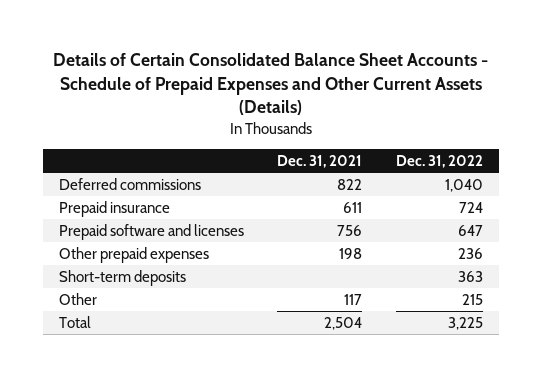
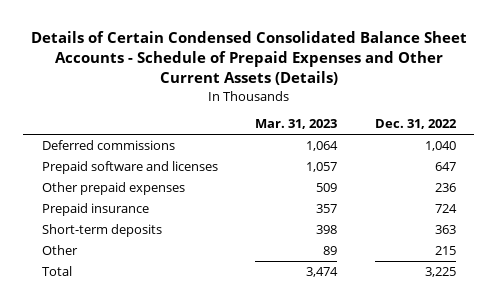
- Details of Certain Consolidated Balance Sheet Accounts - Schedule of Prepaid Expenses and Other Current Assets (Details)
+ Details of Certain Condensed Consolidated Balance Sheet Accounts - Schedule of Prepaid Expenses and Other Current Assets (Details)
- | Dec. 31, 2021 | Dec. 31, 2022
+ | Mar. 31, 2023 | Dec. 31, 2022
moved down: Prepaid insurance | 357 | 724

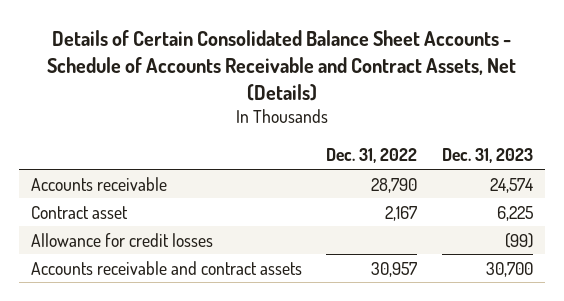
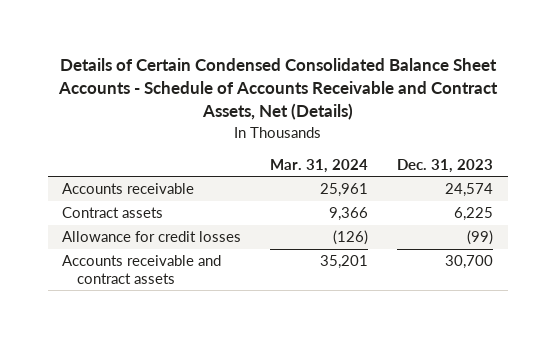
- Details of Certain Consolidated Balance Sheet Accounts - Schedule of Accounts Receivable and Contract Assets, Net (Details)
+ Details of Certain Condensed Consolidated Balance Sheet Accounts - Schedule of Accounts Receivable and Contract Assets, Net (Details)
- | Dec. 31, 2022 | Dec. 31, 2023
+ | Mar. 31, 2024 | Dec. 31, 2023
- Contract asset | 2,167 | 6,225
+ Contract assets | 9,366 | 6,225

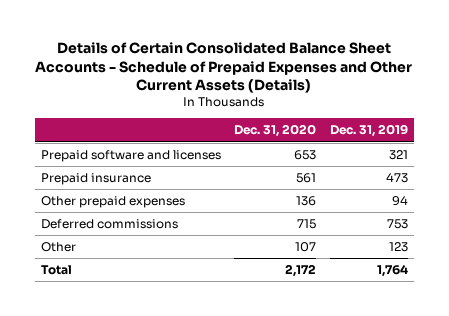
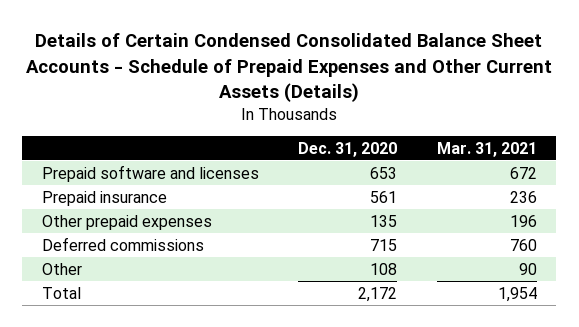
- Details of Certain Consolidated Balance Sheet Accounts - Schedule of Prepaid Expenses and Other Current Assets (Details)
+ Details of Certain Condensed Consolidated Balance Sheet Accounts - Schedule of Prepaid Expenses and Other Current Assets (Details)
- | Dec. 31, 2020 | Dec. 31, 2019
+ | Dec. 31, 2020 | Mar. 31, 2021
- Other prepaid expenses | 136 | 94
+ Other prepaid expenses | 135 | 196
- Other | 107 | 123
+ Other | 108 | 90

